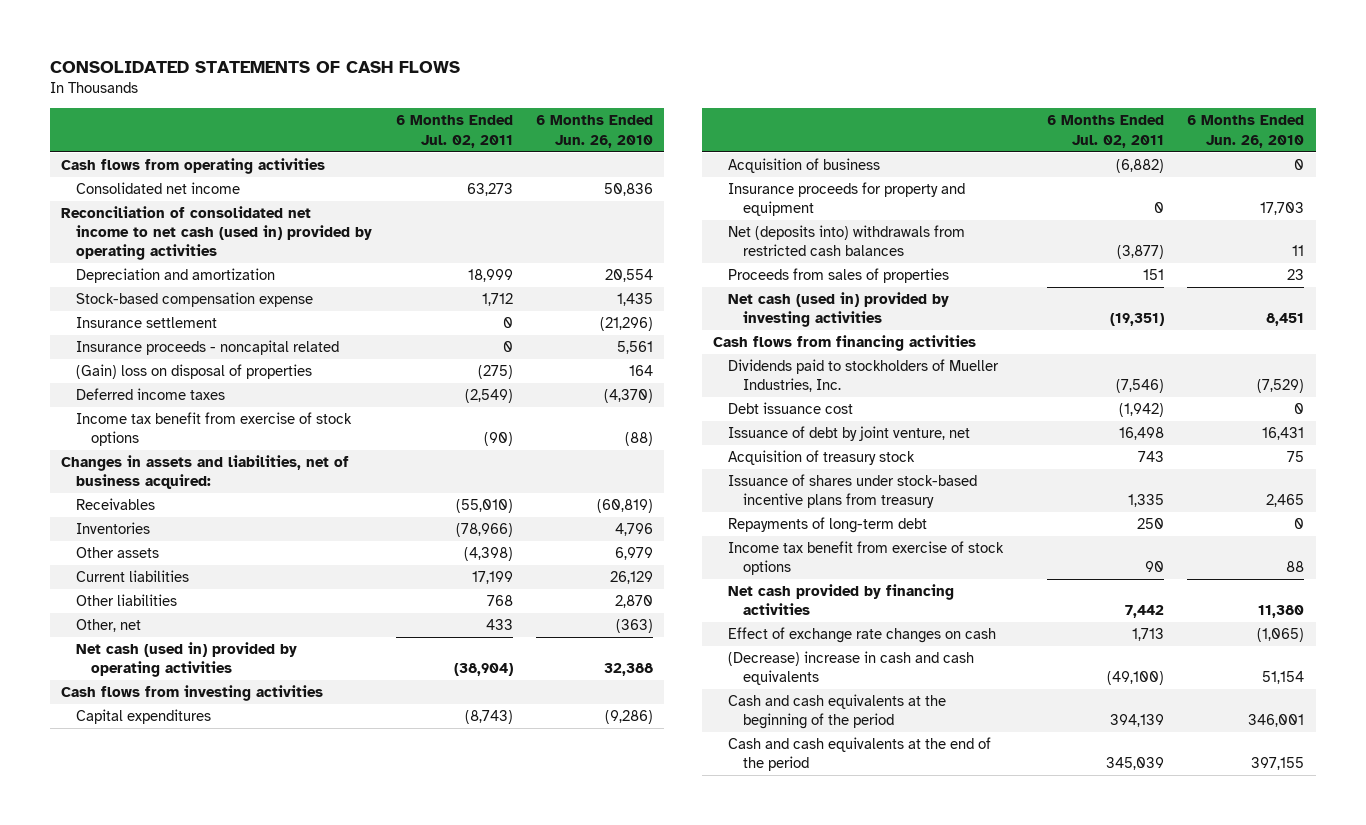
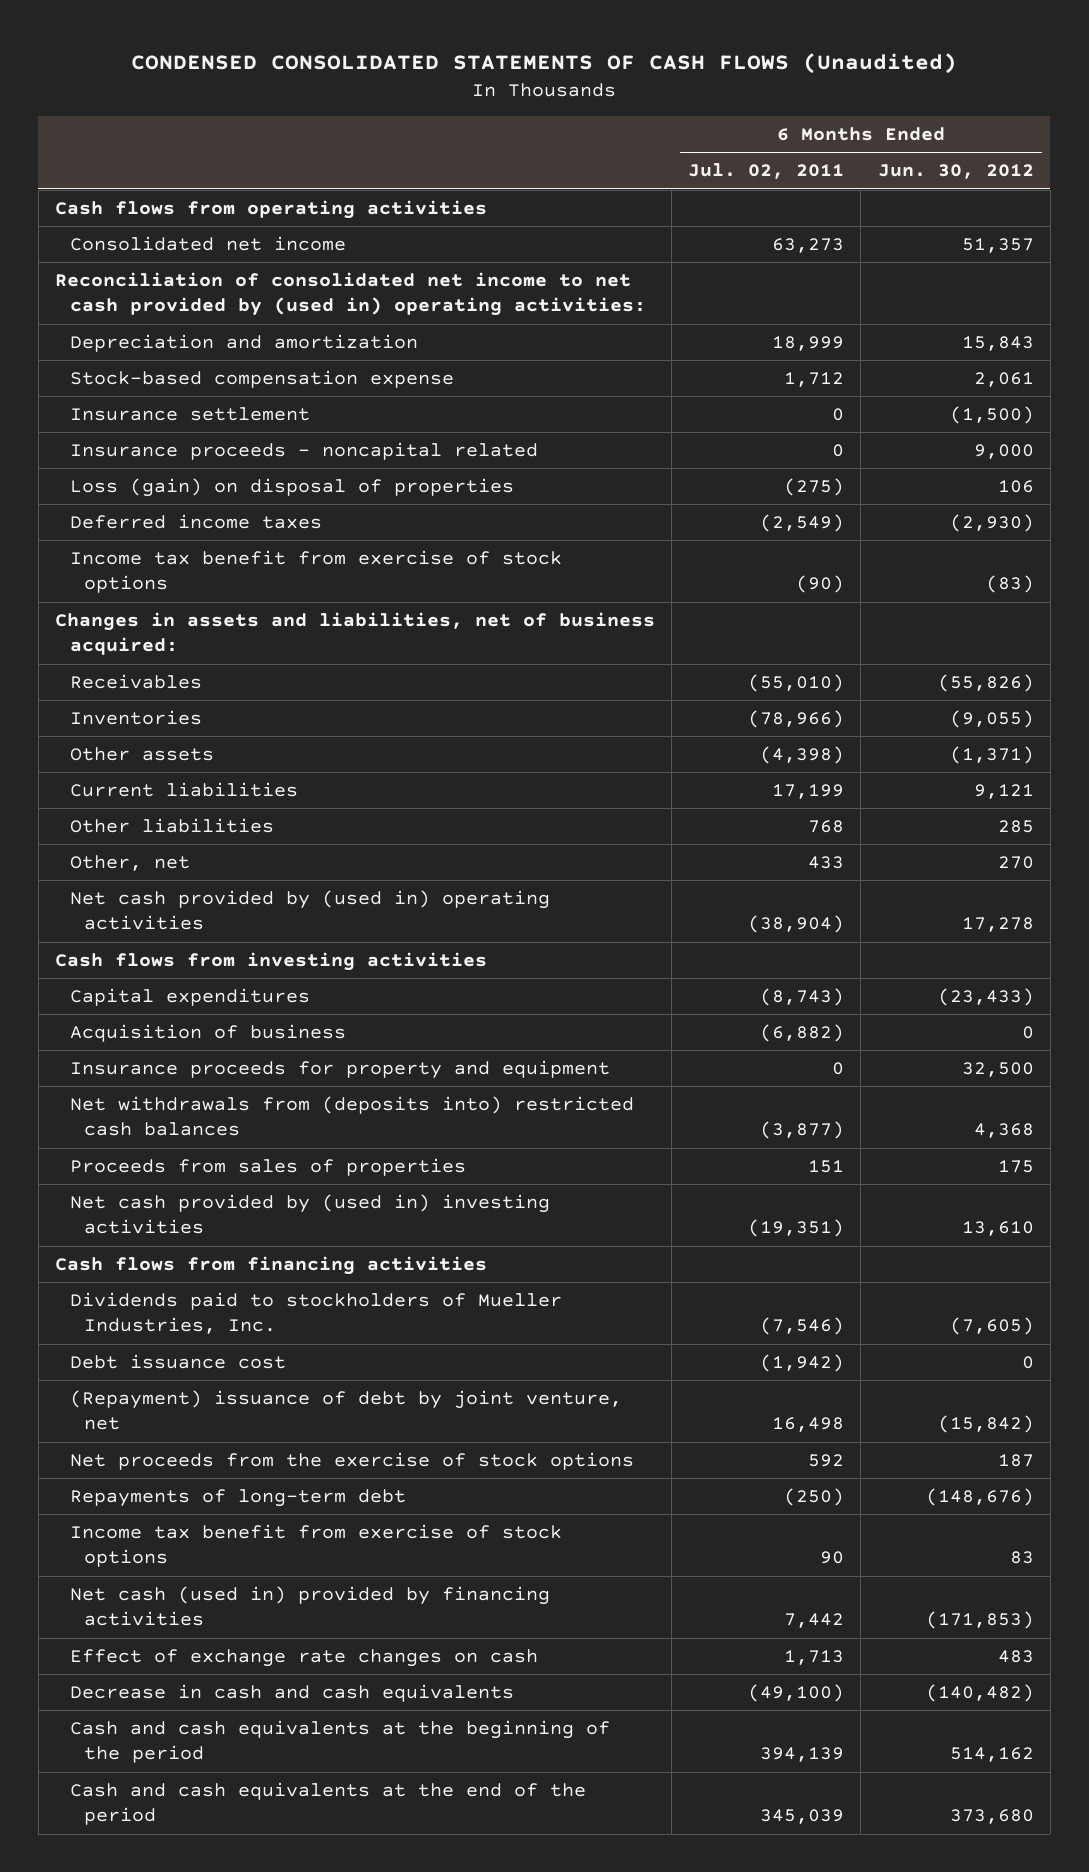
- CONSOLIDATED STATEMENTS OF CASH FLOWS
+ CONDENSED CONSOLIDATED STATEMENTS OF CASH FLOWS (Unaudited)
- | 6 Months Ended Jul. 02, 2011 | 6 Months Ended Jun. 26, 2010
+ | 6 Months Ended Jul. 02, 2011 | 6 Months Ended Jun. 30, 2012
- Reconciliation of consolidated net income to net cash (used in) provided by operating activities
+ Reconciliation of consolidated net income to net cash provided by (used in) operating activities:
- (Gain) loss on disposal of properties | (275) | 164
+ Loss (gain) on disposal of properties | (275) | 106
- Net cash (used in) provided by operating activities | (38,904) | 32,388
+ Net cash provided by (used in) operating activities | (38,904) | 17,278
- Net (deposits into) withdrawals from restricted cash balances | (3,877) | 11
+ Net withdrawals from (deposits into) restricted cash balances | (3,877) | 4,368
- Net cash (used in) provided by investing activities | (19,351) | 8,451
+ Net cash provided by (used in) investing activities | (19,351) | 13,610
- Issuance of debt by joint venture, net | 16,498 | 16,431
- Acquisition of treasury stock | 743 | 75
- Issuance of shares under stock-based incentive plans from treasury | 1,335 | 2,465
- Repayments of long-term debt | 250 | 0
+ (Repayment) issuance of debt by joint venture, net | 16,498 | (15,842)
+ Net proceeds from the exercise of stock options | 592 | 187
+ Repayments of long-term debt | (250) | (148,676)
- Net cash provided by financing activities | 7,442 | 11,380
+ Net cash (used in) provided by financing activities | 7,442 | (171,853)
- (Decrease) increase in cash and cash equivalents | (49,100) | 51,154
+ Decrease in cash and cash equivalents | (49,100) | (140,482)

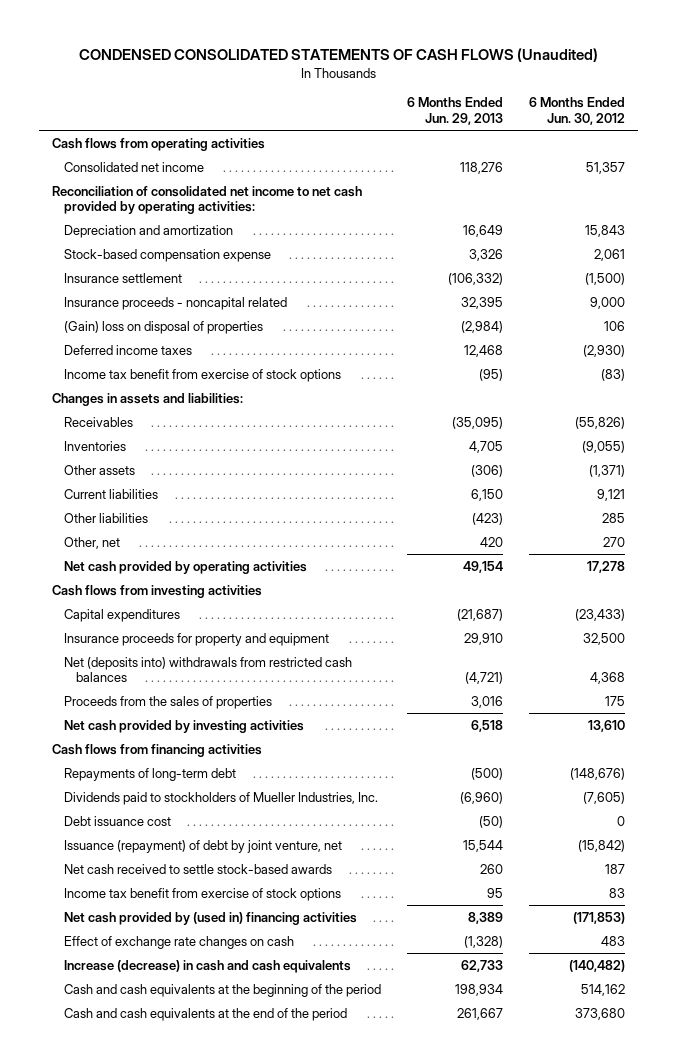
- | 6 Months Ended Jul. 02, 2011 | 6 Months Ended Jun. 30, 2012
+ | 6 Months Ended Jun. 29, 2013 | 6 Months Ended Jun. 30, 2012
- Reconciliation of consolidated net income to net cash provided by (used in) operating activities:
+ Reconciliation of consolidated net income to net cash provided by operating activities:
- Loss (gain) on disposal of properties | (275) | 106
+ (Gain) loss on disposal of properties | (2,984) | 106
- Changes in assets and liabilities, net of business acquired:
+ Changes in assets and liabilities:
- Net cash provided by (used in) operating activities | (38,904) | 17,278
+ Net cash provided by operating activities | 49,154 | 17,278
- Acquisition of business | (6,882) | 0
- Net withdrawals from (deposits into) restricted cash balances | (3,877) | 4,368
- Proceeds from sales of properties | 151 | 175
- Net cash provided by (used in) investing activities | (19,351) | 13,610
+ Net (deposits into) withdrawals from restricted cash balances | (4,721) | 4,368
+ Proceeds from the sales of properties | 3,016 | 175
+ Net cash provided by investing activities | 6,518 | 13,610
moved up: Repayments of long-term debt | (500) | (148,676)
- (Repayment) issuance of debt by joint venture, net | 16,498 | (15,842)
- Net proceeds from the exercise of stock options | 592 | 187
+ Issuance (repayment) of debt by joint venture, net | 15,544 | (15,842)
+ Net cash received to settle stock-based awards | 260 | 187
- Net cash (used in) provided by financing activities | 7,442 | (171,853)
+ Net cash provided by (used in) financing activities | 8,389 | (171,853)
- Decrease in cash and cash equivalents | (49,100) | (140,482)
+ Increase (decrease) in cash and cash equivalents | 62,733 | (140,482)

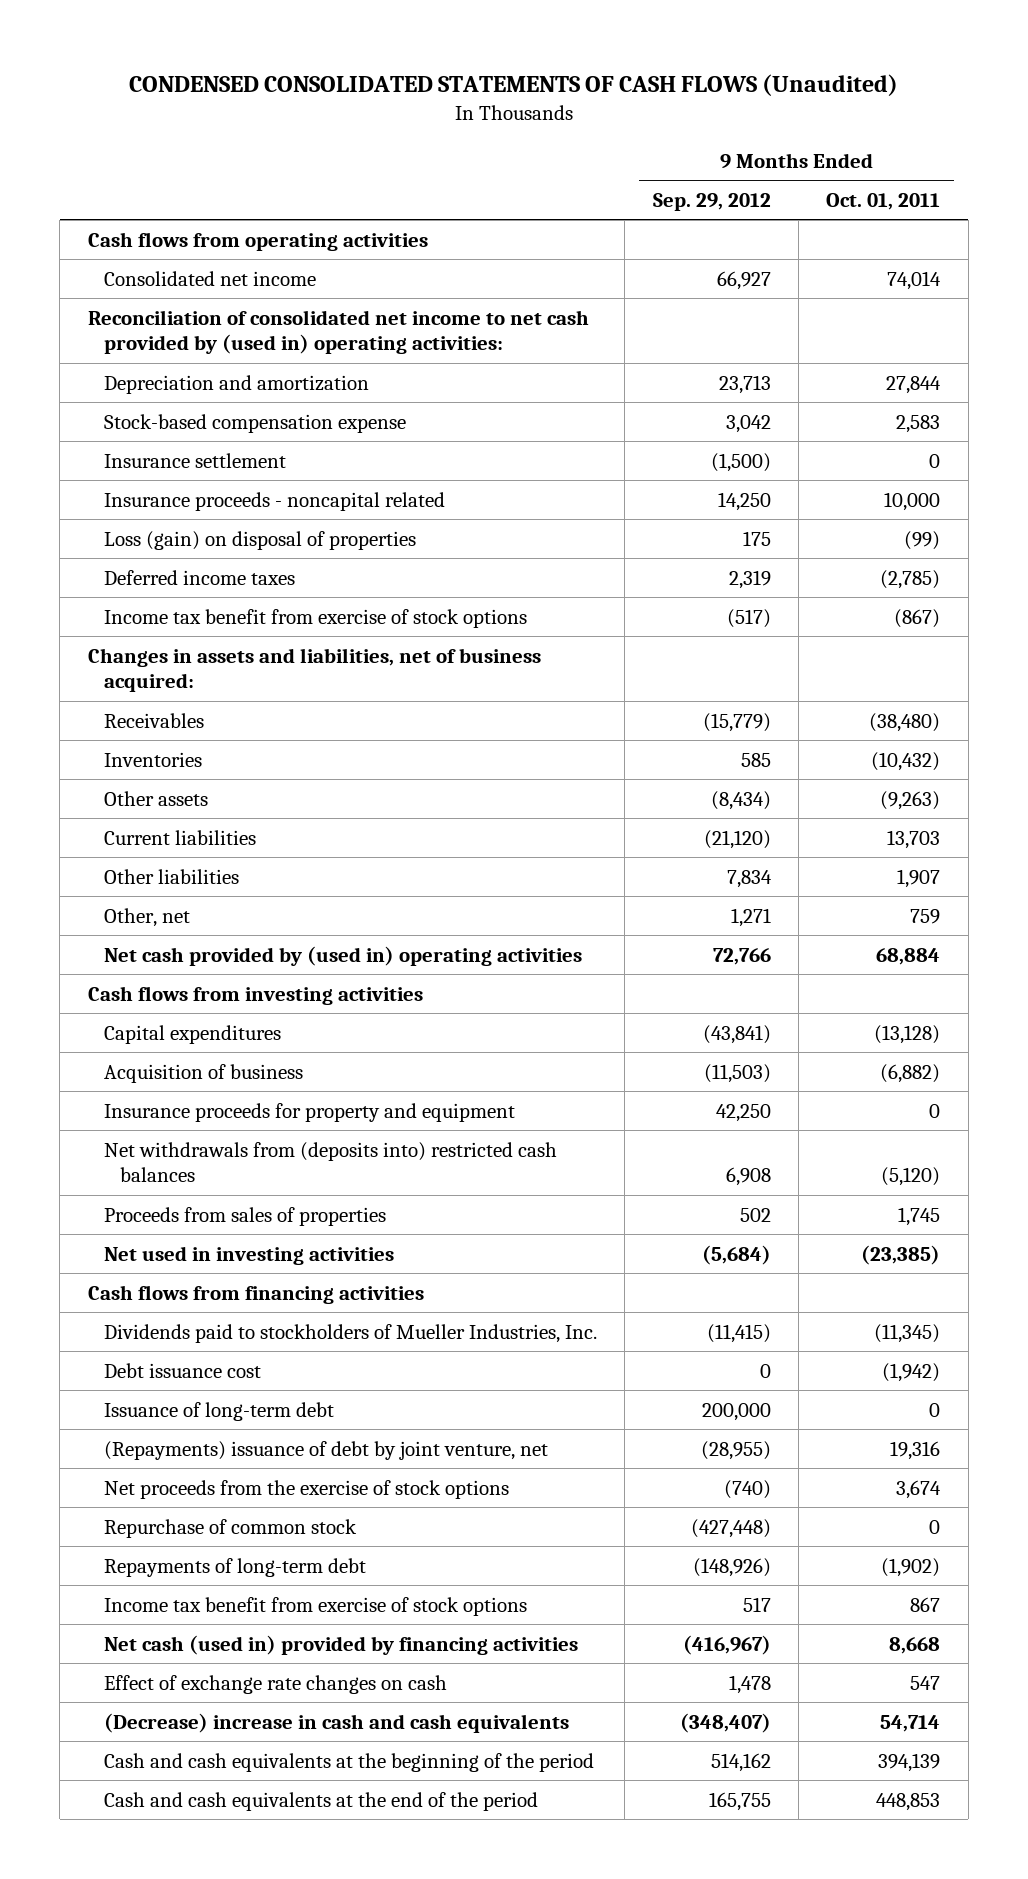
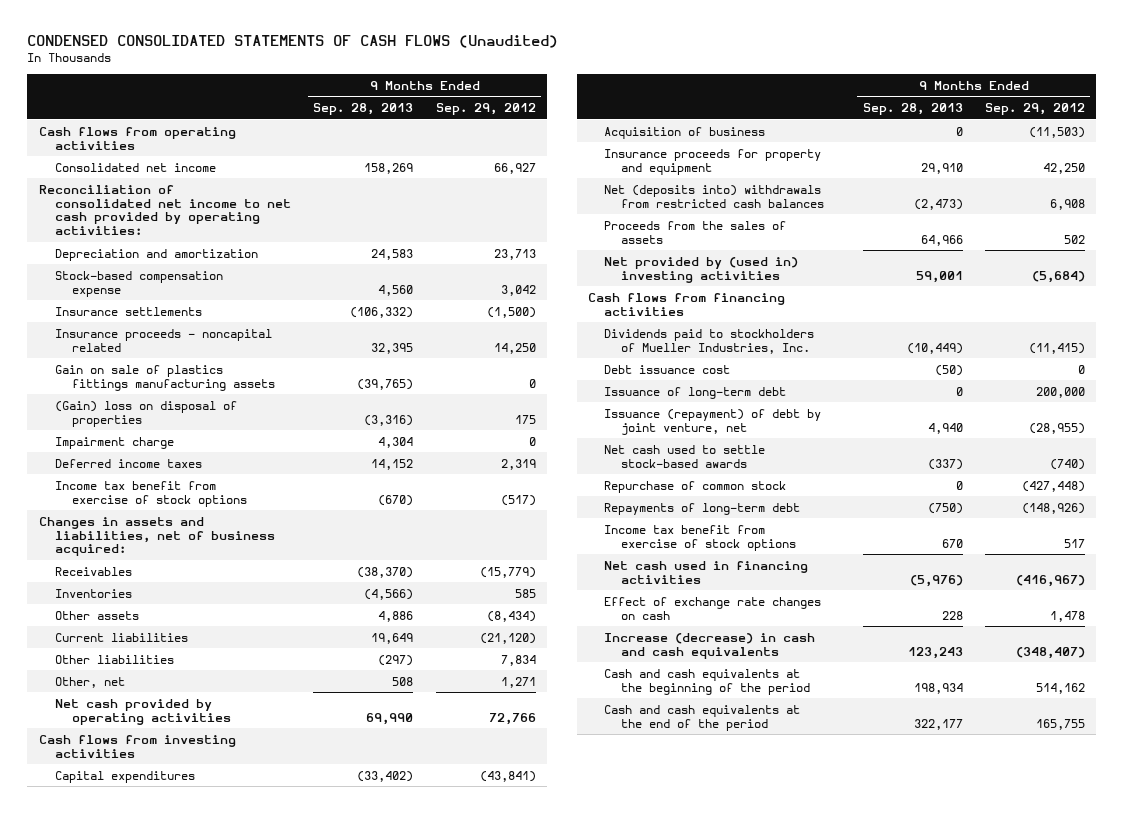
- | 9 Months Ended Sep. 29, 2012 | 9 Months Ended Oct. 01, 2011
+ | 9 Months Ended Sep. 28, 2013 | 9 Months Ended Sep. 29, 2012
- Reconciliation of consolidated net income to net cash provided by (used in) operating activities:
+ Reconciliation of consolidated net income to net cash provided by operating activities:
- Insurance settlement | (1,500) | 0
+ Insurance settlements | (106,332) | (1,500)
- Loss (gain) on disposal of properties | 175 | (99)
+ Gain on sale of plastics fittings manufacturing assets | (39,765) | 0
+ (Gain) loss on disposal of properties | (3,316) | 175
+ Impairment charge | 4,304 | 0
- Net cash provided by (used in) operating activities | 72,766 | 68,884
+ Net cash provided by operating activities | 69,990 | 72,766
- Net withdrawals from (deposits into) restricted cash balances | 6,908 | (5,120)
- Proceeds from sales of properties | 502 | 1,745
- Net used in investing activities | (5,684) | (23,385)
+ Net (deposits into) withdrawals from restricted cash balances | (2,473) | 6,908
+ Proceeds from the sales of assets | 64,966 | 502
+ Net provided by (used in) investing activities | 59,001 | (5,684)
- (Repayments) issuance of debt by joint venture, net | (28,955) | 19,316
- Net proceeds from the exercise of stock options | (740) | 3,674
+ Issuance (repayment) of debt by joint venture, net | 4,940 | (28,955)
+ Net cash used to settle stock-based awards | (337) | (740)
- Net cash (used in) provided by financing activities | (416,967) | 8,668
+ Net cash used in financing activities | (5,976) | (416,967)
- (Decrease) increase in cash and cash equivalents | (348,407) | 54,714
+ Increase (decrease) in cash and cash equivalents | 123,243 | (348,407)

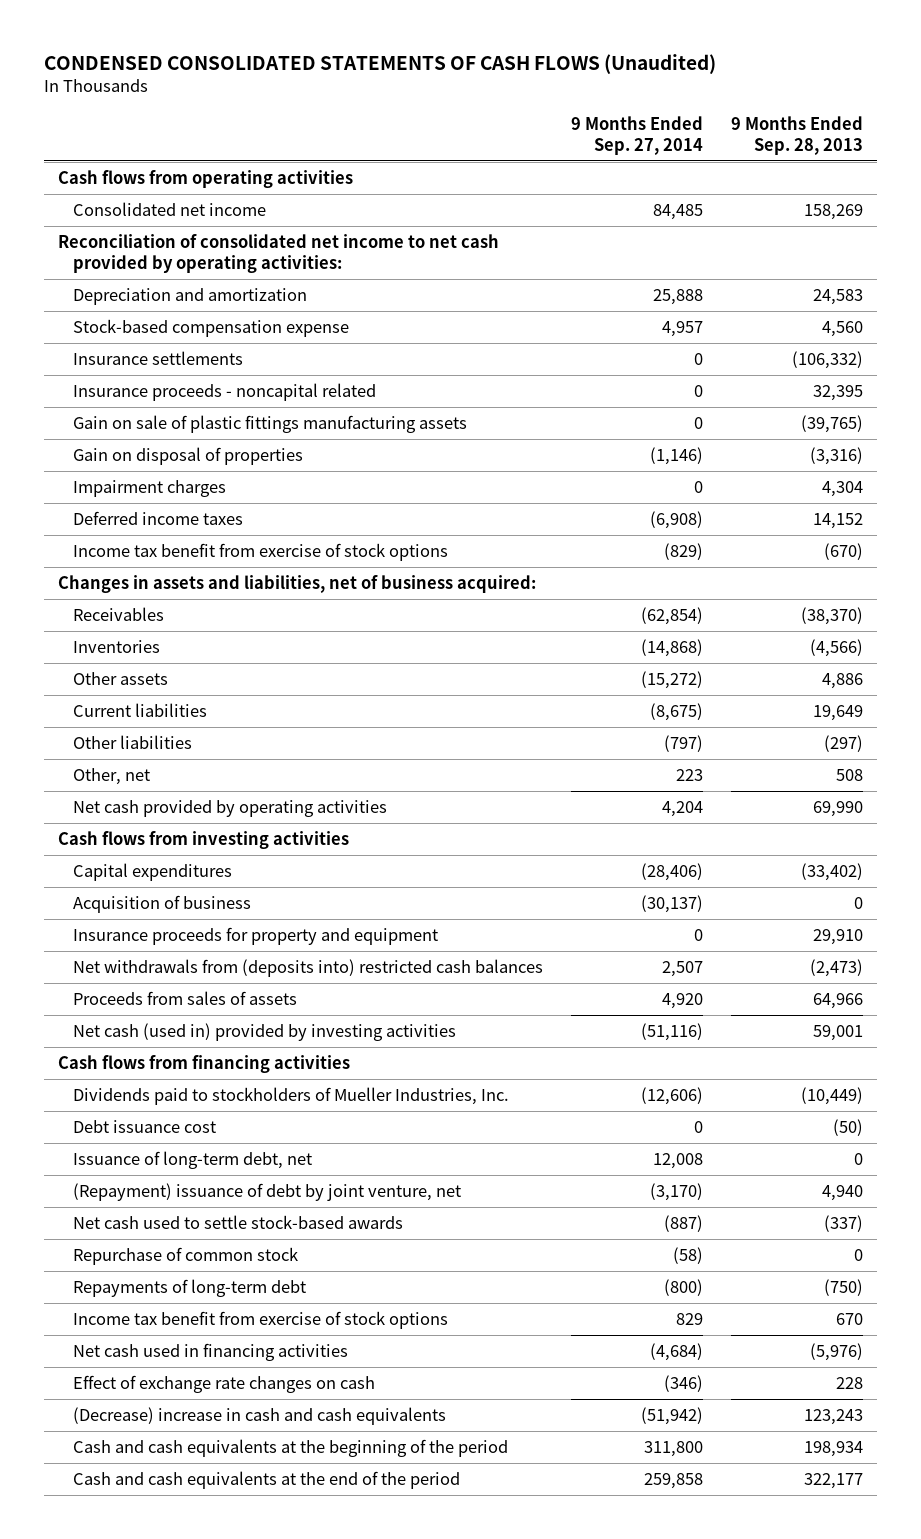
- | 9 Months Ended Sep. 28, 2013 | 9 Months Ended Sep. 29, 2012
+ | 9 Months Ended Sep. 27, 2014 | 9 Months Ended Sep. 28, 2013
- Gain on sale of plastics fittings manufacturing assets | (39,765) | 0
- (Gain) loss on disposal of properties | (3,316) | 175
- Impairment charge | 4,304 | 0
+ Gain on sale of plastic fittings manufacturing assets | 0 | (39,765)
+ Gain on disposal of properties | (1,146) | (3,316)
+ Impairment charges | 0 | 4,304
- Net (deposits into) withdrawals from restricted cash balances | (2,473) | 6,908
- Proceeds from the sales of assets | 64,966 | 502
- Net provided by (used in) investing activities | 59,001 | (5,684)
+ Net withdrawals from (deposits into) restricted cash balances | 2,507 | (2,473)
+ Proceeds from sales of assets | 4,920 | 64,966
+ Net cash (used in) provided by investing activities | (51,116) | 59,001
- Issuance of long-term debt | 0 | 200,000
- Issuance (repayment) of debt by joint venture, net | 4,940 | (28,955)
+ Issuance of long-term debt, net | 12,008 | 0
+ (Repayment) issuance of debt by joint venture, net | (3,170) | 4,940
- Increase (decrease) in cash and cash equivalents | 123,243 | (348,407)
+ (Decrease) increase in cash and cash equivalents | (51,942) | 123,243

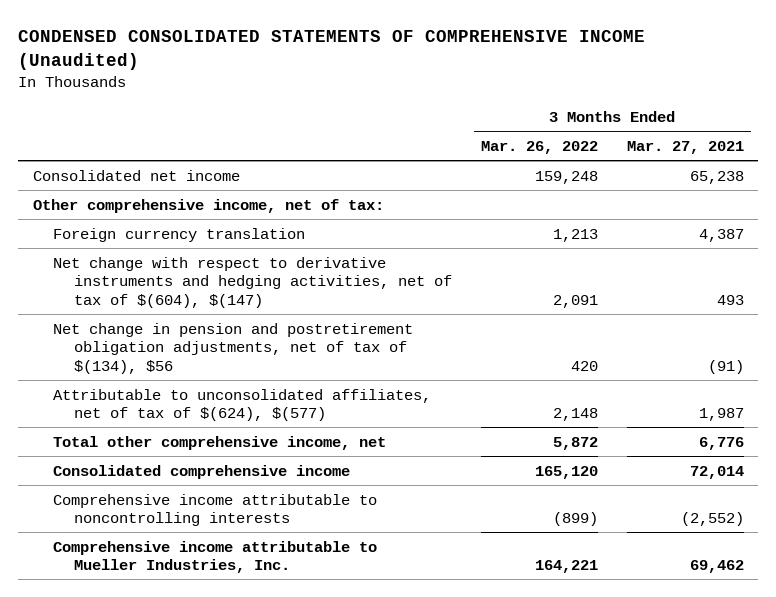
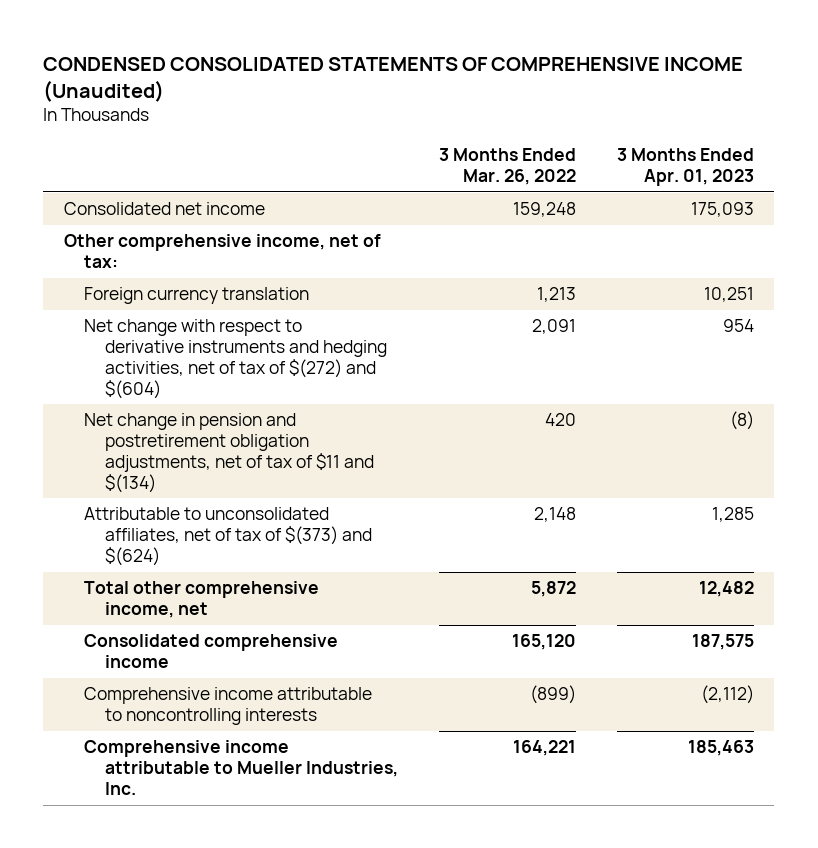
- | 3 Months Ended Mar. 26, 2022 | 3 Months Ended Mar. 27, 2021
+ | 3 Months Ended Mar. 26, 2022 | 3 Months Ended Apr. 01, 2023
- Net change with respect to derivative instruments and hedging activities, net of tax of $(604), $(147) | 2,091 | 493
- Net change in pension and postretirement obligation adjustments, net of tax of $(134), $56 | 420 | (91)
- Attributable to unconsolidated affiliates, net of tax of $(624), $(577) | 2,148 | 1,987
+ Net change with respect to derivative instruments and hedging activities, net of tax of $(272) and $(604) | 2,091 | 954
+ Net change in pension and postretirement obligation adjustments, net of tax of $11 and $(134) | 420 | (8)
+ Attributable to unconsolidated affiliates, net of tax of $(373) and $(624) | 2,148 | 1,285

